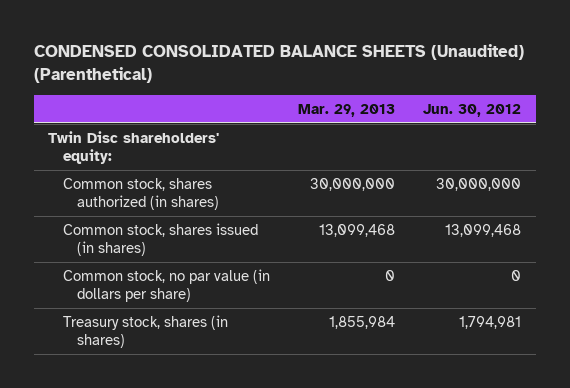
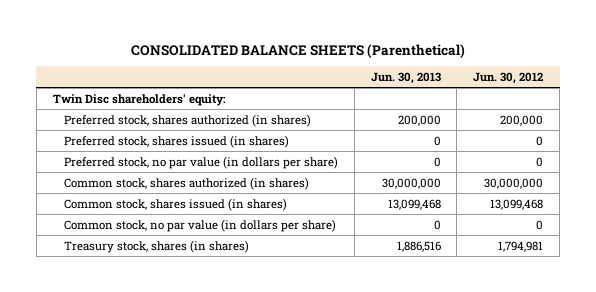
- CONDENSED CONSOLIDATED BALANCE SHEETS (Unaudited) (Parenthetical)
+ CONSOLIDATED BALANCE SHEETS (Parenthetical)
- | Mar. 29, 2013 | Jun. 30, 2012
+ | Jun. 30, 2013 | Jun. 30, 2012
+ Preferred stock, shares authorized (in shares) | 200,000 | 200,000
+ Preferred stock, shares issued (in shares) | 0 | 0
+ Preferred stock, no par value (in dollars per share) | 0 | 0

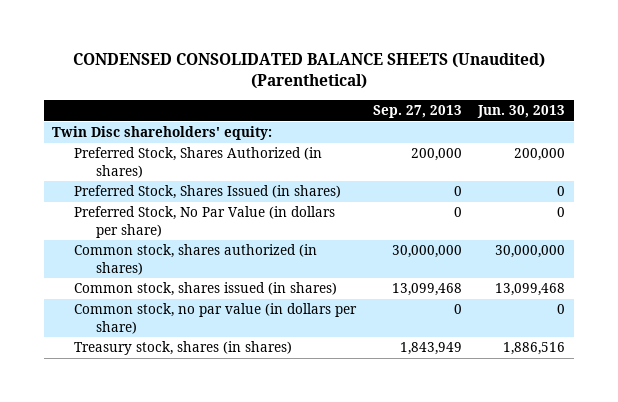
- CONSOLIDATED BALANCE SHEETS (Parenthetical)
+ CONDENSED CONSOLIDATED BALANCE SHEETS (Unaudited) (Parenthetical)
- | Jun. 30, 2013 | Jun. 30, 2012
+ | Sep. 27, 2013 | Jun. 30, 2013
- Preferred stock, shares authorized (in shares) | 200,000 | 200,000
- Preferred stock, shares issued (in shares) | 0 | 0
- Preferred stock, no par value (in dollars per share) | 0 | 0
+ Preferred Stock, Shares Authorized (in shares) | 200,000 | 200,000
+ Preferred Stock, Shares Issued (in shares) | 0 | 0
+ Preferred Stock, No Par Value (in dollars per share) | 0 | 0

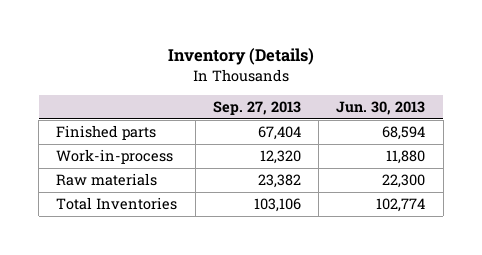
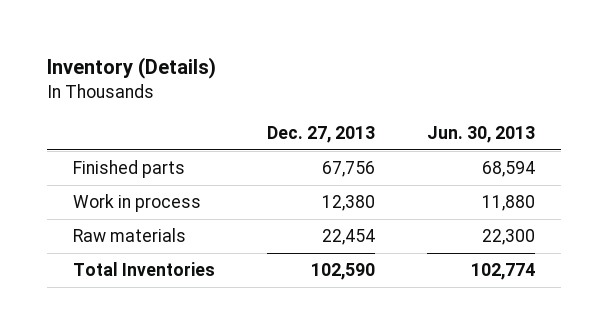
- | Sep. 27, 2013 | Jun. 30, 2013
+ | Dec. 27, 2013 | Jun. 30, 2013
- Work-in-process | 12,320 | 11,880
+ Work in process | 12,380 | 11,880

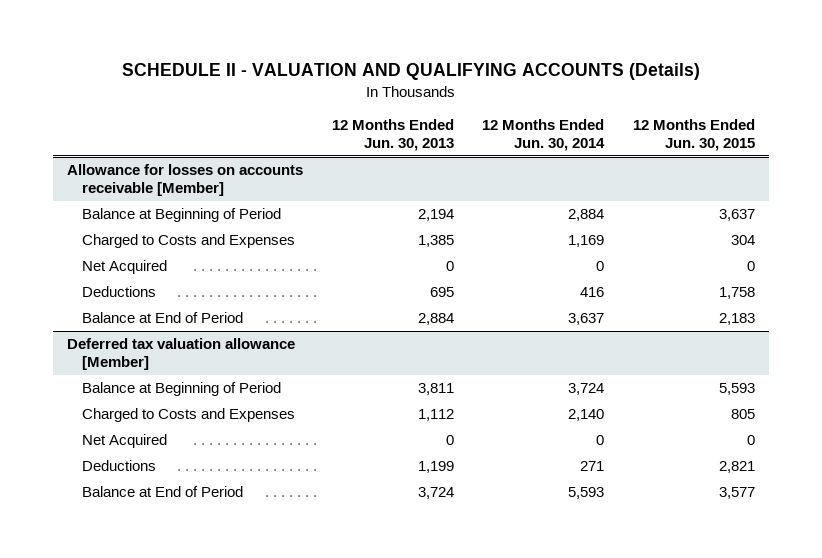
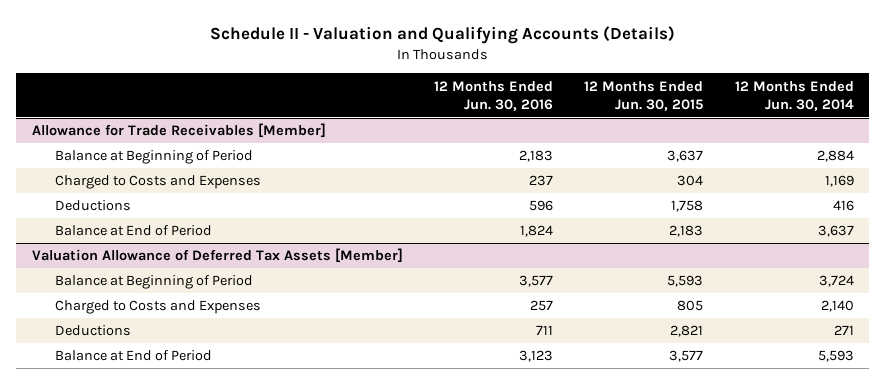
- SCHEDULE II - VALUATION AND QUALIFYING ACCOUNTS (Details)
+ Schedule II - Valuation and Qualifying Accounts (Details)
- | 12 Months Ended Jun. 30, 2013 | 12 Months Ended Jun. 30, 2014 | 12 Months Ended Jun. 30, 2015
+ | 12 Months Ended Jun. 30, 2016 | 12 Months Ended Jun. 30, 2015 | 12 Months Ended Jun. 30, 2014
- Allowance for losses on accounts receivable [Member]
+ Allowance for Trade Receivables [Member]
- Net Acquired | 0 | 0 | 0
- Deferred tax valuation allowance [Member]
+ Valuation Allowance of Deferred Tax Assets [Member]
- Net Acquired | 0 | 0 | 0

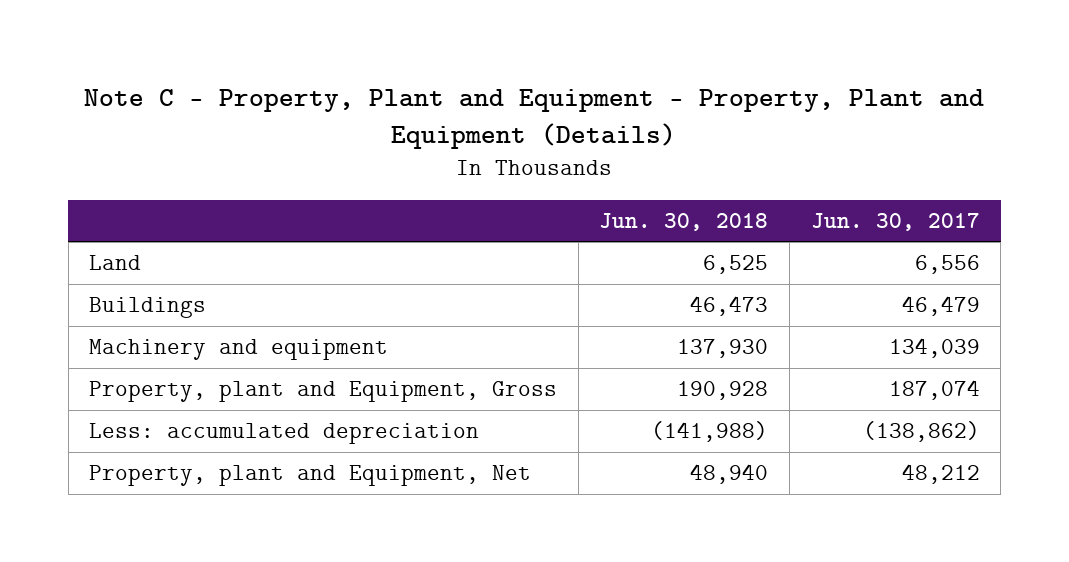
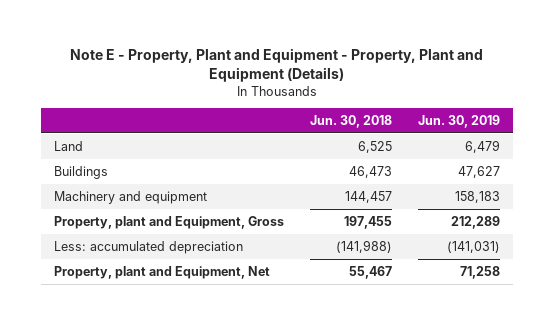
- Note C - Property, Plant and Equipment - Property, Plant and Equipment (Details)
+ Note E - Property, Plant and Equipment - Property, Plant and Equipment (Details)
- | Jun. 30, 2018 | Jun. 30, 2017
+ | Jun. 30, 2018 | Jun. 30, 2019
- Machinery and equipment | 137,930 | 134,039
- Property, plant and Equipment, Gross | 190,928 | 187,074
+ Machinery and equipment | 144,457 | 158,183
+ Property, plant and Equipment, Gross | 197,455 | 212,289
- Property, plant and Equipment, Net | 48,940 | 48,212
+ Property, plant and Equipment, Net | 55,467 | 71,258

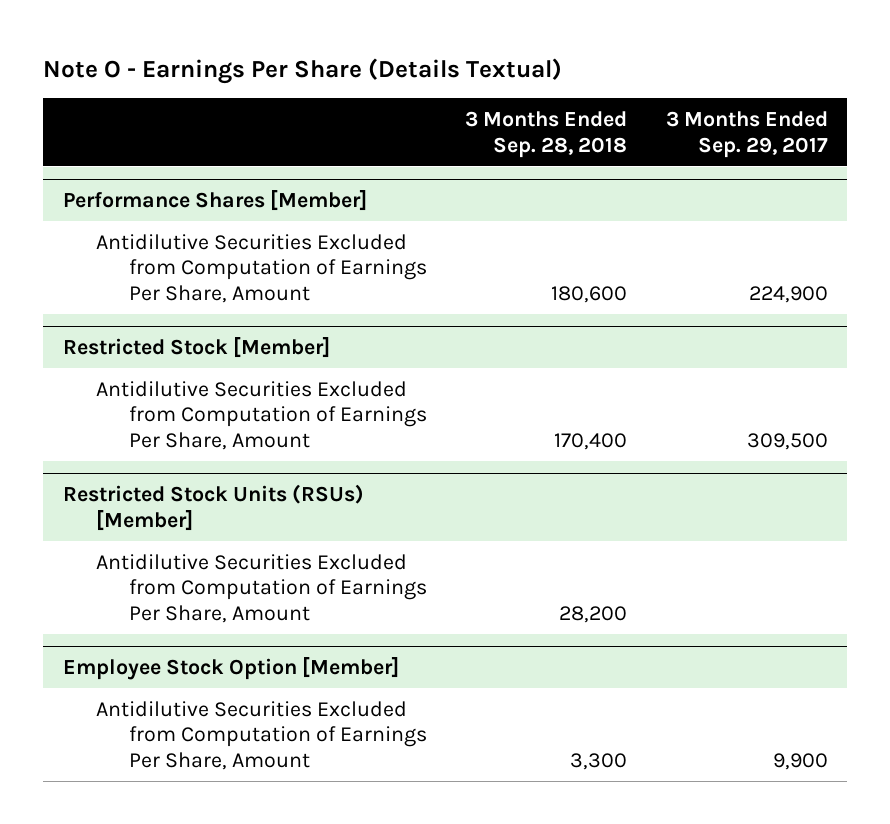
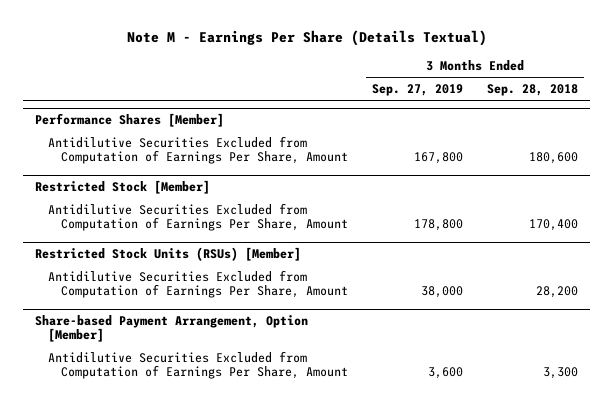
- Note O - Earnings Per Share (Details Textual)
+ Note M - Earnings Per Share (Details Textual)
- | 3 Months Ended Sep. 28, 2018 | 3 Months Ended Sep. 29, 2017
+ | 3 Months Ended Sep. 27, 2019 | 3 Months Ended Sep. 28, 2018
- Employee Stock Option [Member]
+ Share-based Payment Arrangement, Option [Member]

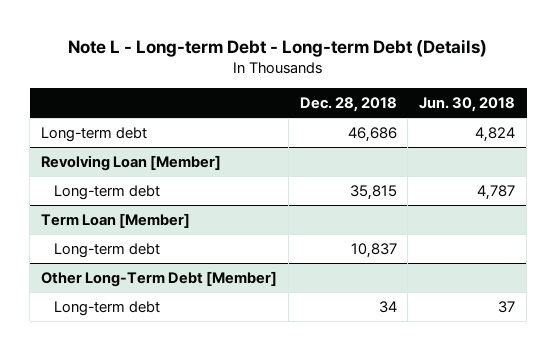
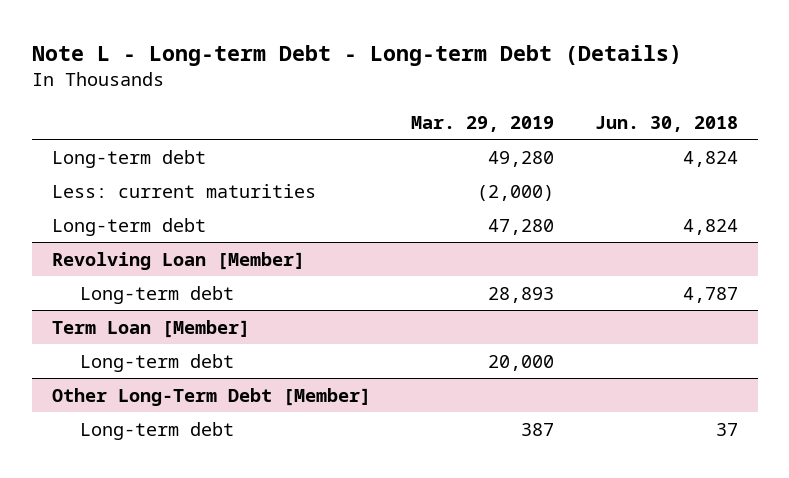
- | Dec. 28, 2018 | Jun. 30, 2018
+ | Mar. 29, 2019 | Jun. 30, 2018
+ Less: current maturities | (2,000) |
+ Long-term debt | 47,280 | 4,824

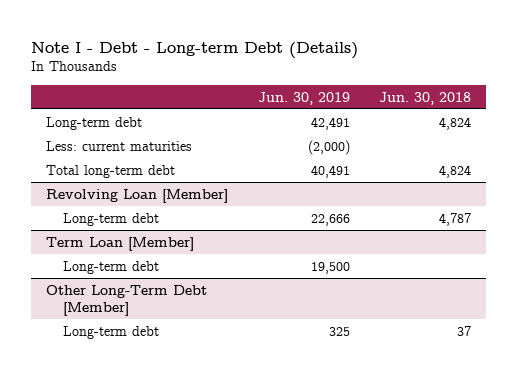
- Note L - Long-term Debt - Long-term Debt (Details)
+ Note I - Debt - Long-term Debt (Details)
- | Mar. 29, 2019 | Jun. 30, 2018
+ | Jun. 30, 2019 | Jun. 30, 2018
- Long-term debt | 47,280 | 4,824
+ Total long-term debt | 40,491 | 4,824

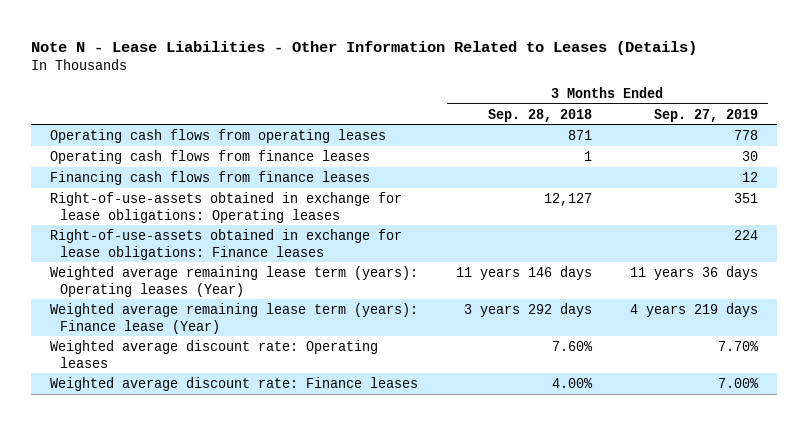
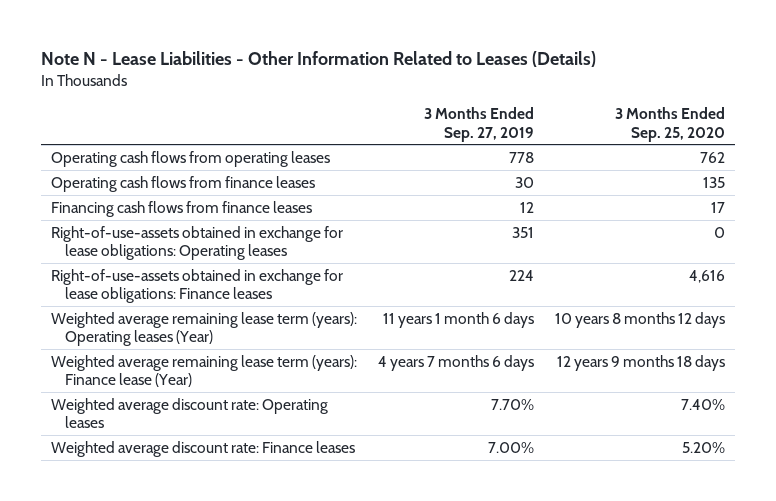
- | 3 Months Ended Sep. 28, 2018 | 3 Months Ended Sep. 27, 2019
+ | 3 Months Ended Sep. 27, 2019 | 3 Months Ended Sep. 25, 2020
- Weighted average remaining lease term (years): Operating leases (Year) | 11 years 146 days | 11 years 36 days
- Weighted average remaining lease term (years): Finance lease (Year) | 3 years 292 days | 4 years 219 days
+ Weighted average remaining lease term (years): Operating leases (Year) | 11 years 1 month 6 days | 10 years 8 months 12 days
+ Weighted average remaining lease term (years): Finance lease (Year) | 4 years 7 months 6 days | 12 years 9 months 18 days

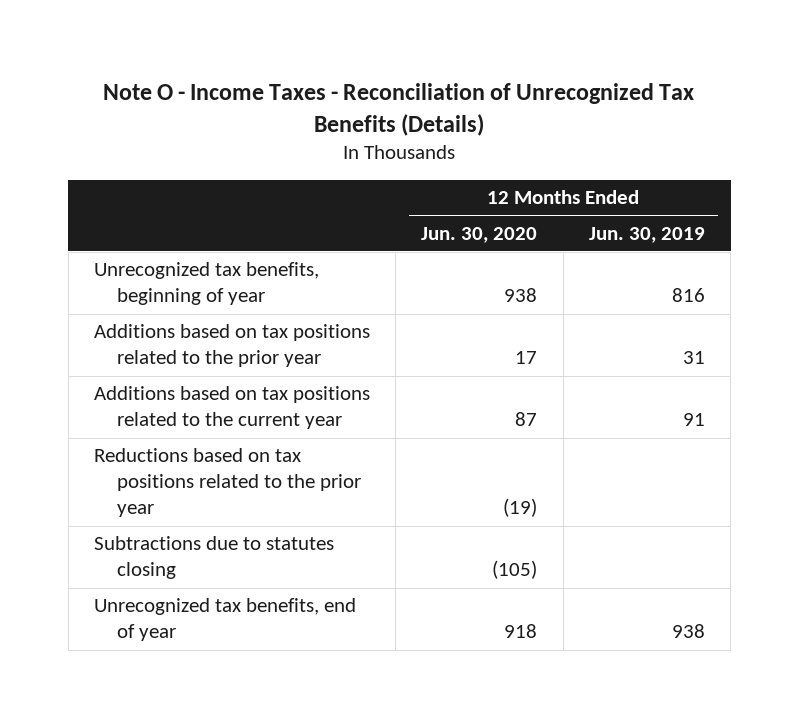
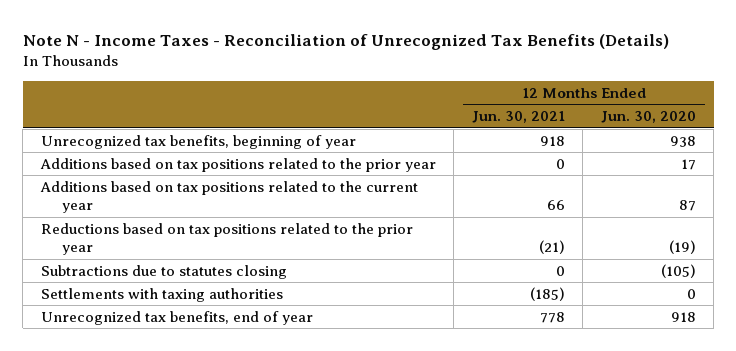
- Note O - Income Taxes - Reconciliation of Unrecognized Tax Benefits (Details)
+ Note N - Income Taxes - Reconciliation of Unrecognized Tax Benefits (Details)
- | 12 Months Ended Jun. 30, 2020 | 12 Months Ended Jun. 30, 2019
+ | 12 Months Ended Jun. 30, 2021 | 12 Months Ended Jun. 30, 2020
+ Settlements with taxing authorities | (185) | 0

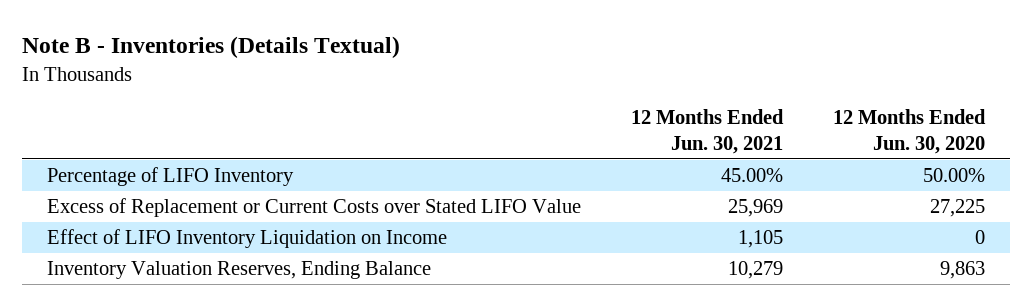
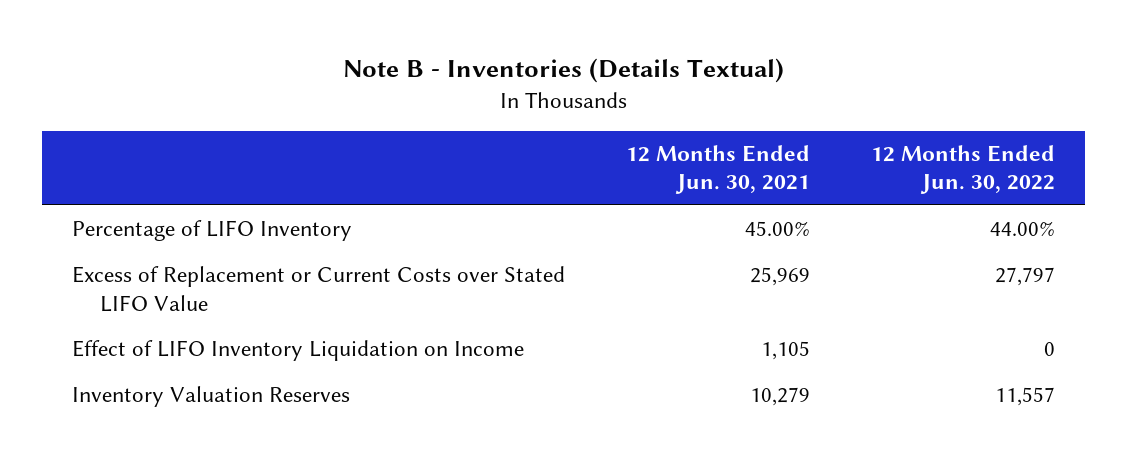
- | 12 Months Ended Jun. 30, 2021 | 12 Months Ended Jun. 30, 2020
+ | 12 Months Ended Jun. 30, 2021 | 12 Months Ended Jun. 30, 2022
- Inventory Valuation Reserves, Ending Balance | 10,279 | 9,863
+ Inventory Valuation Reserves | 10,279 | 11,557

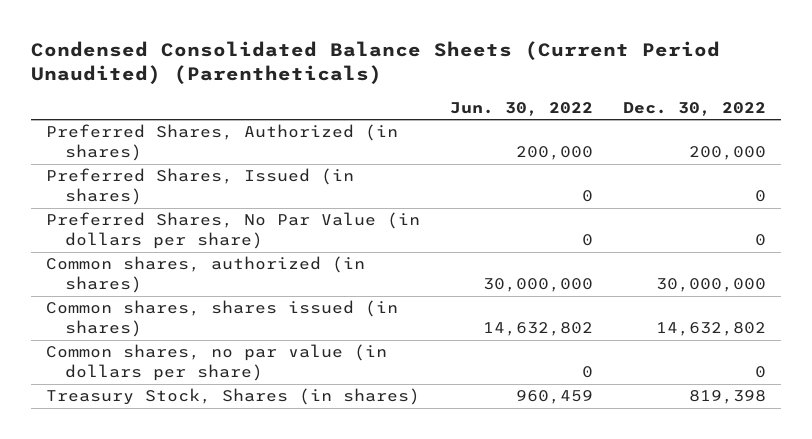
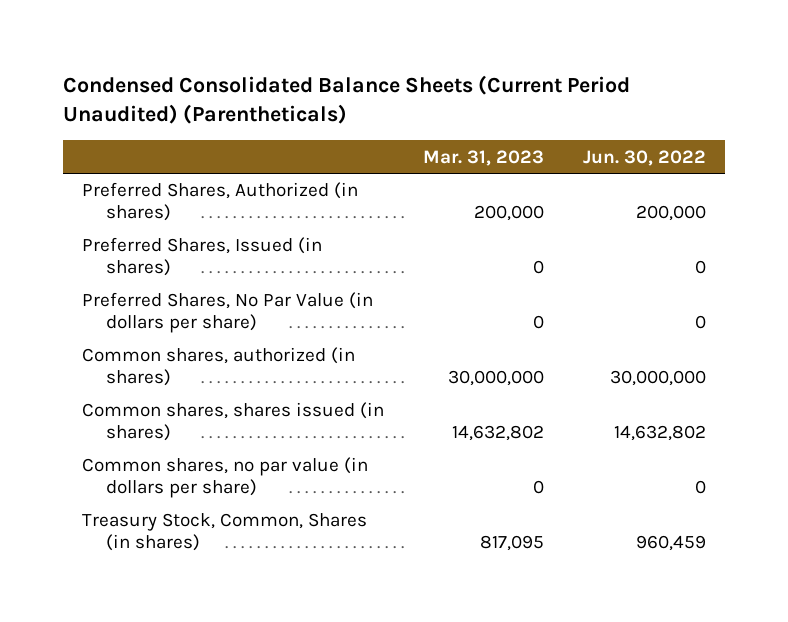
- | Jun. 30, 2022 | Dec. 30, 2022
+ | Mar. 31, 2023 | Jun. 30, 2022
- Treasury Stock, Shares (in shares) | 960,459 | 819,398
+ Treasury Stock, Common, Shares (in shares) | 817,095 | 960,459

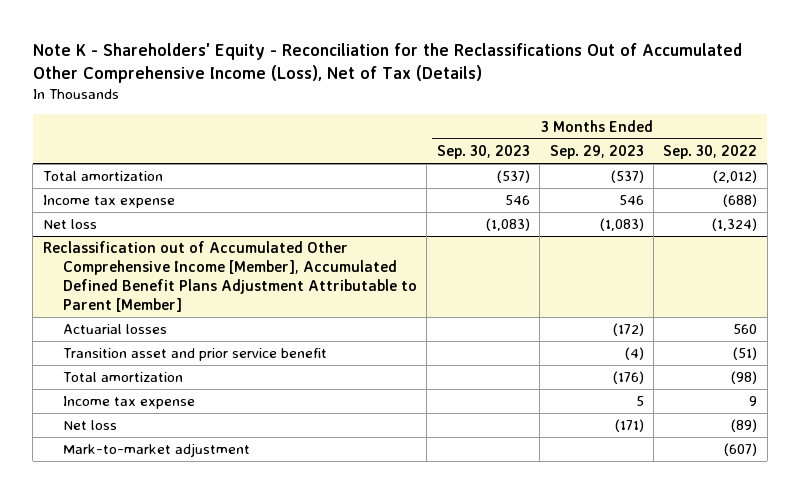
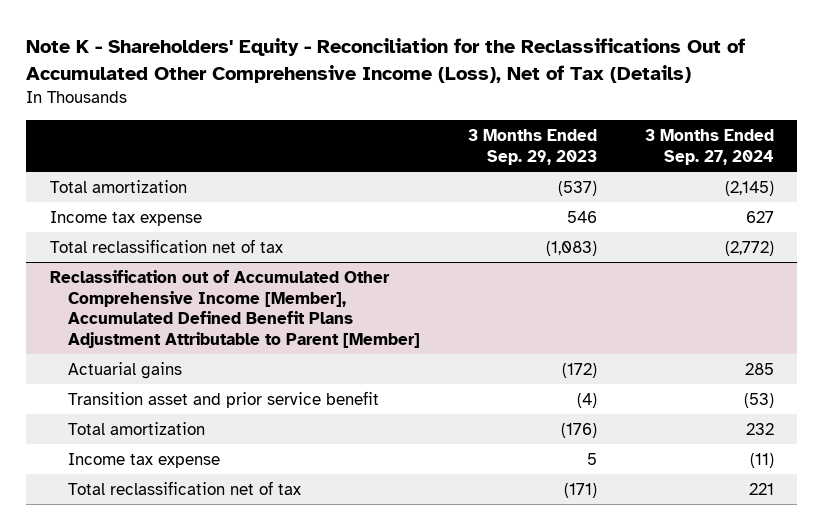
- | 3 Months Ended Sep. 30, 2023 | 3 Months Ended Sep. 29, 2023 | 3 Months Ended Sep. 30, 2022
+ | 3 Months Ended Sep. 29, 2023 | 3 Months Ended Sep. 27, 2024
- Net loss | (1,083) | (1,083) | (1,324)
+ Total reclassification net of tax | (1,083) | (2,772)
@ Reclassification out of Accumulated Other Comprehensive Income [Member], Accumulated Defined Benefit Plans Adjustment Attributable to Parent [Member]
- Actuarial losses | | (172) | 560
+ Actuarial gains | (172) | 285
- Net loss | | (171) | (89)
- Mark-to-market adjustment | | | (607)
+ Total reclassification net of tax | (171) | 221

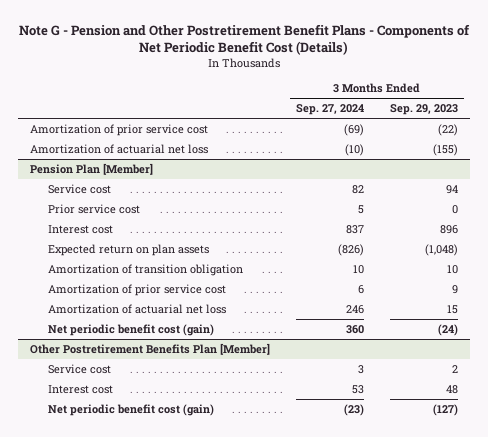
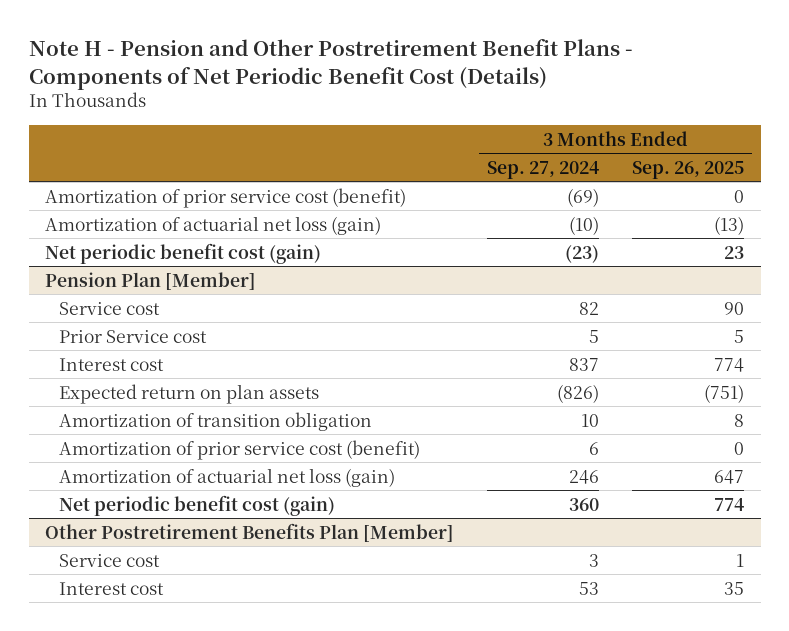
- Note G - Pension and Other Postretirement Benefit Plans - Components of Net Periodic Benefit Cost (Details)
+ Note H - Pension and Other Postretirement Benefit Plans - Components of Net Periodic Benefit Cost (Details)
- | 3 Months Ended Sep. 27, 2024 | 3 Months Ended Sep. 29, 2023
+ | 3 Months Ended Sep. 27, 2024 | 3 Months Ended Sep. 26, 2025
- Amortization of prior service cost | (69) | (22)
- Amortization of actuarial net loss | (10) | (155)
+ Amortization of prior service cost (benefit) | (69) | 0
+ Amortization of actuarial net loss (gain) | (10) | (13)
+ Net periodic benefit cost (gain) | (23) | 23
@ Pension Plan [Member]
- Prior service cost | 5 | 0
+ Prior Service cost | 5 | 5
- Amortization of prior service cost | 6 | 9
- Amortization of actuarial net loss | 246 | 15
+ Amortization of prior service cost (benefit) | 6 | 0
+ Amortization of actuarial net loss (gain) | 246 | 647
@ Other Postretirement Benefits Plan [Member]
- Net periodic benefit cost (gain) | (23) | (127)

